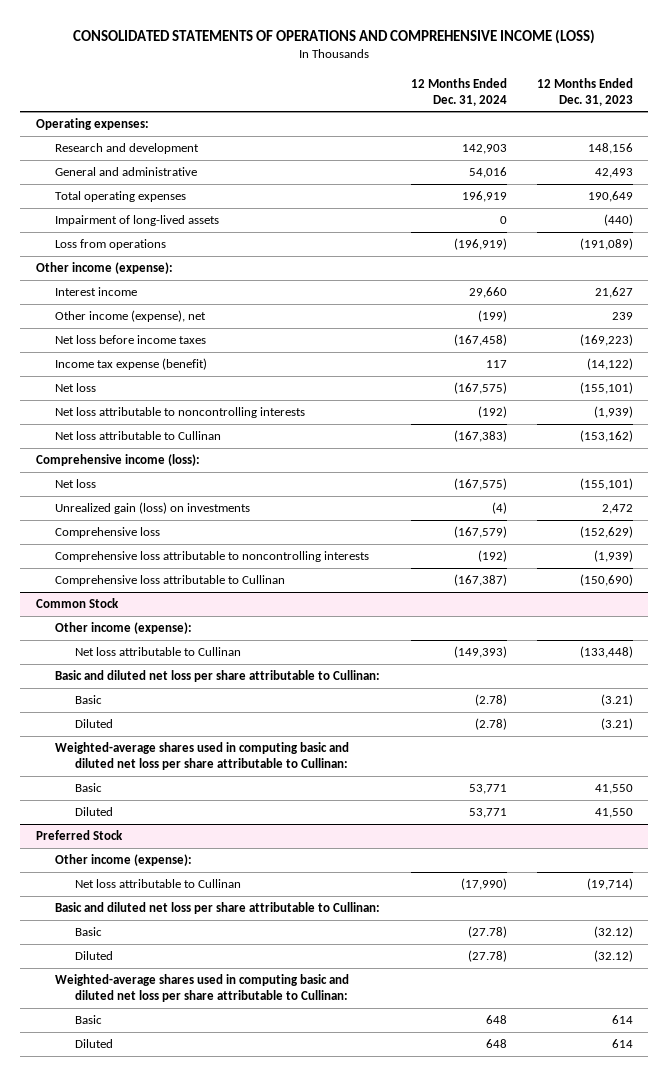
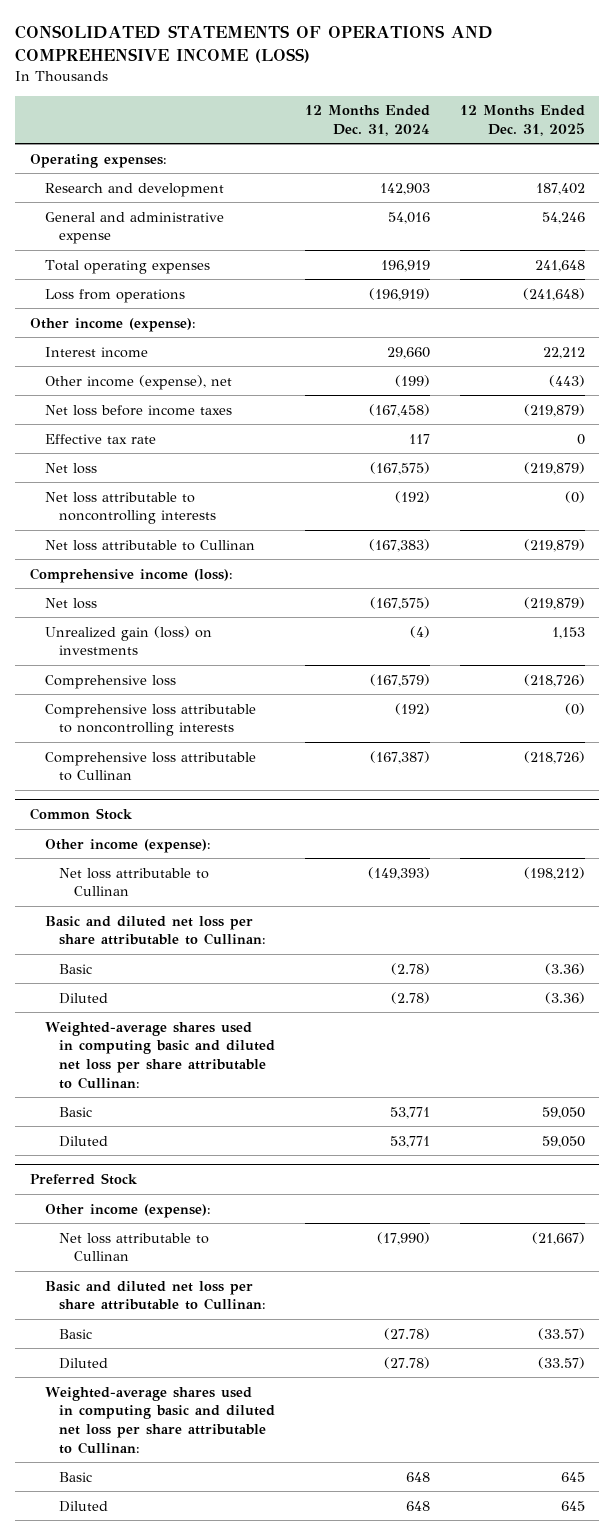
- | 12 Months Ended Dec. 31, 2024 | 12 Months Ended Dec. 31, 2023
+ | 12 Months Ended Dec. 31, 2024 | 12 Months Ended Dec. 31, 2025
- General and administrative | 54,016 | 42,493
+ General and administrative expense | 54,016 | 54,246
- Impairment of long-lived assets | 0 | (440)
- Income tax expense (benefit) | 117 | (14,122)
+ Effective tax rate | 117 | 0

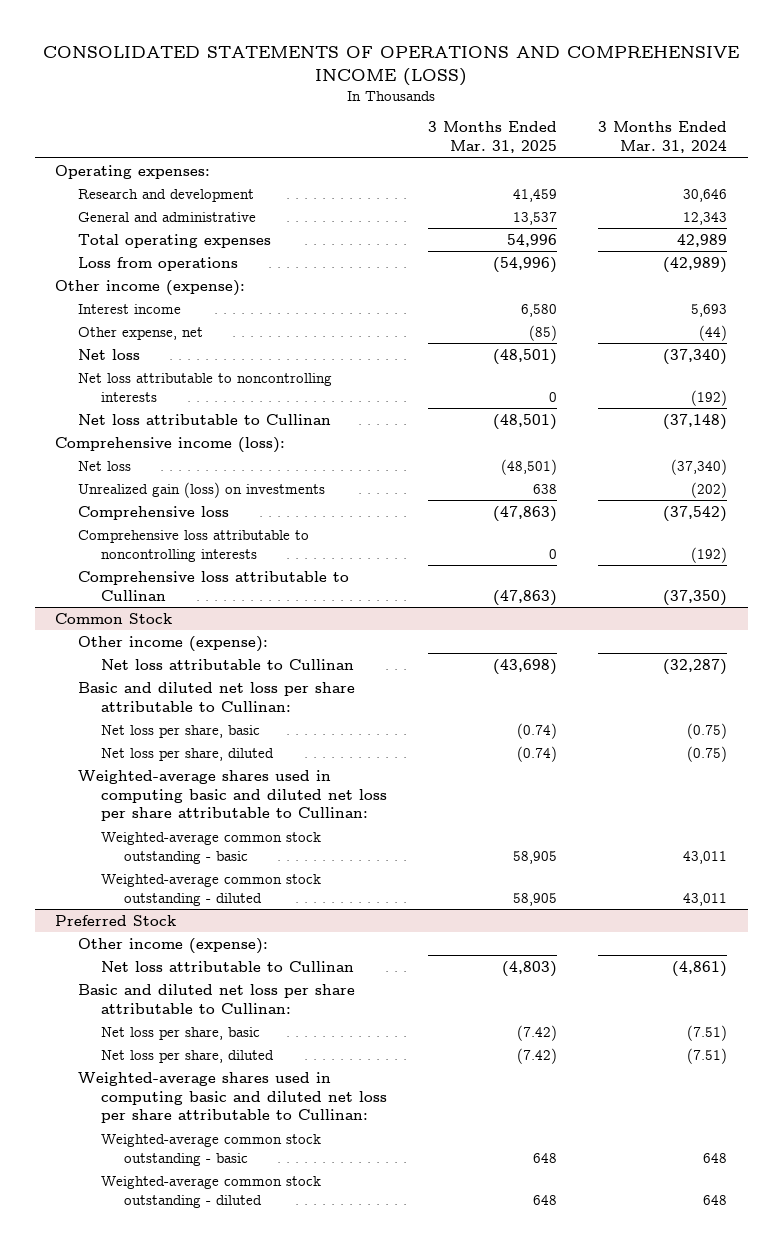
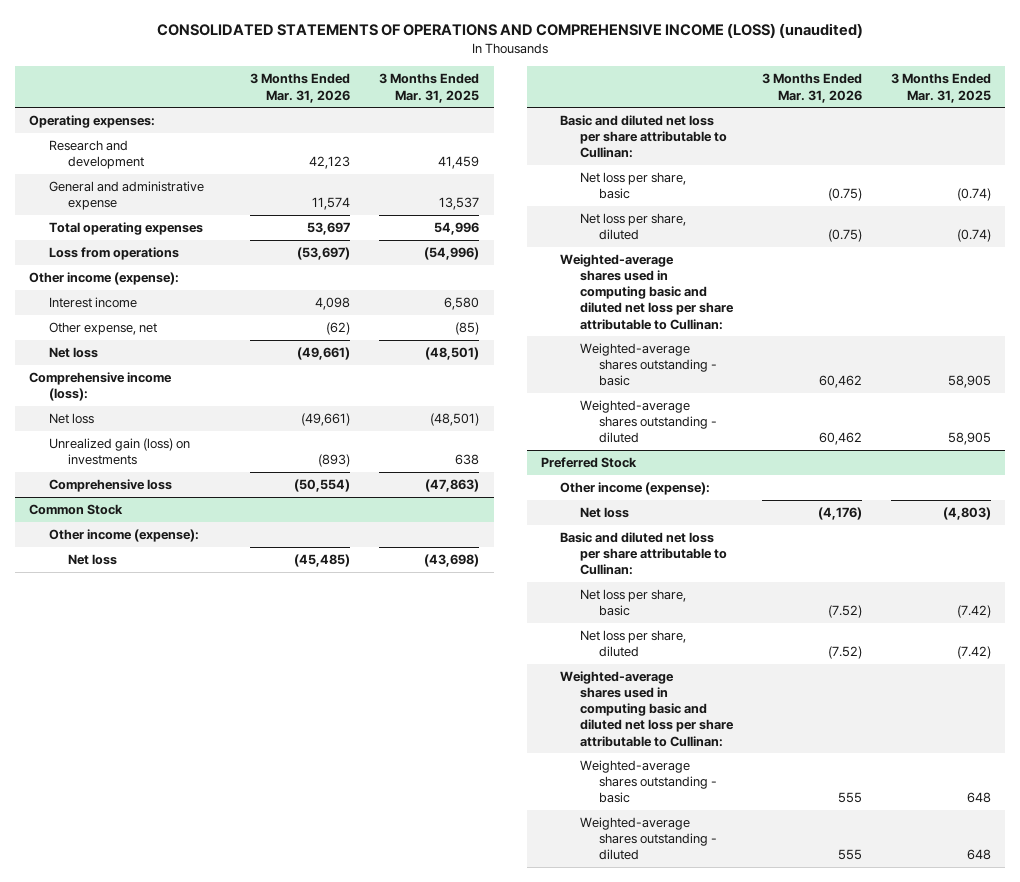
- CONSOLIDATED STATEMENTS OF OPERATIONS AND COMPREHENSIVE INCOME (LOSS)
+ CONSOLIDATED STATEMENTS OF OPERATIONS AND COMPREHENSIVE INCOME (LOSS) (unaudited)
- | 3 Months Ended Mar. 31, 2025 | 3 Months Ended Mar. 31, 2024
+ | 3 Months Ended Mar. 31, 2026 | 3 Months Ended Mar. 31, 2025
- General and administrative | 13,537 | 12,343
+ General and administrative expense | 11,574 | 13,537
- Net loss attributable to noncontrolling interests | 0 | (192)
- Net loss attributable to Cullinan | (48,501) | (37,148)
- Comprehensive loss attributable to noncontrolling interests | 0 | (192)
- Comprehensive loss attributable to Cullinan | (47,863) | (37,350)
@ Common Stock
- Net loss attributable to Cullinan | (43,698) | (32,287)
+ Net loss | (45,485) | (43,698)
- Weighted-average common stock outstanding - basic | 58,905 | 43,011
- Weighted-average common stock outstanding - diluted | 58,905 | 43,011
+ Weighted-average shares outstanding - basic | 60,462 | 58,905
+ Weighted-average shares outstanding - diluted | 60,462 | 58,905
@ Preferred Stock
- Net loss attributable to Cullinan | (4,803) | (4,861)
+ Net loss | (4,176) | (4,803)
- Weighted-average common stock outstanding - basic | 648 | 648
- Weighted-average common stock outstanding - diluted | 648 | 648
+ Weighted-average shares outstanding - basic | 555 | 648
+ Weighted-average shares outstanding - diluted | 555 | 648

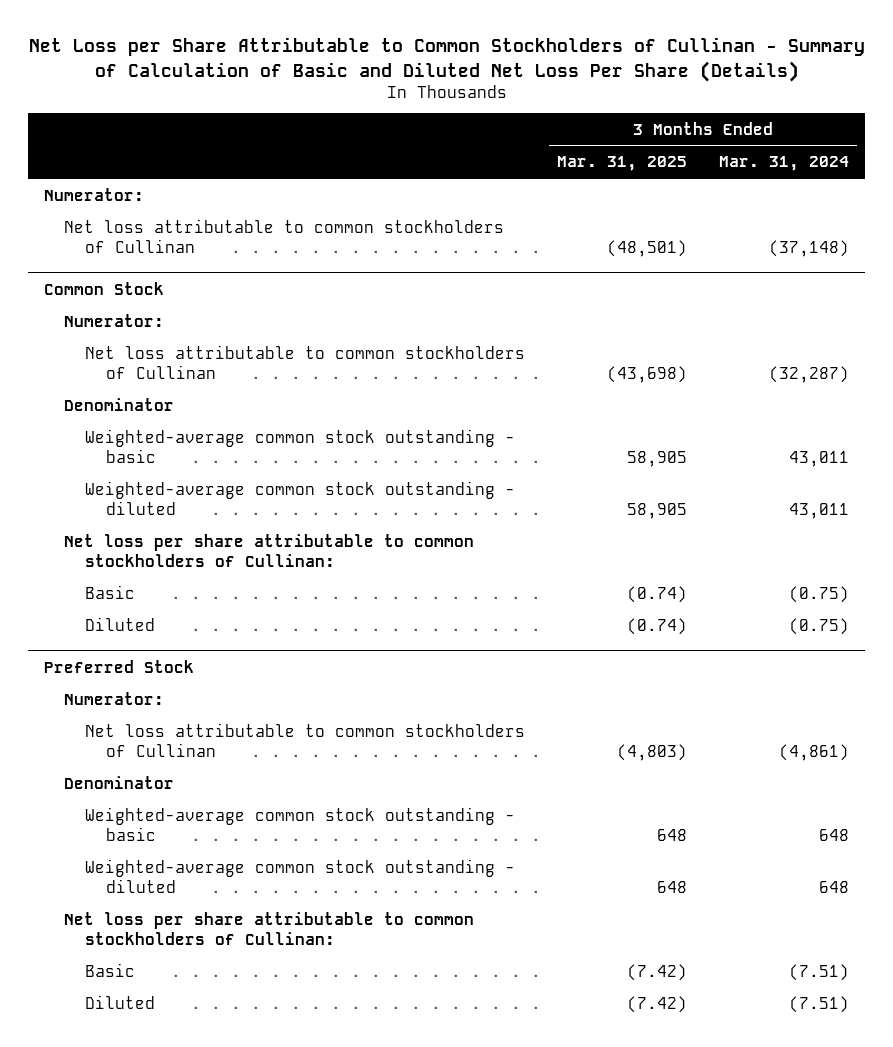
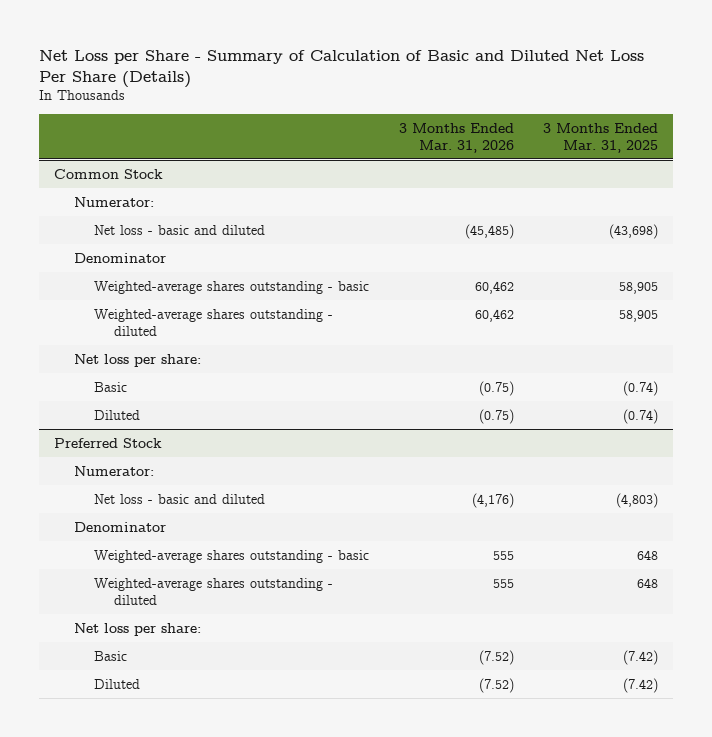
- Net Loss per Share Attributable to Common Stockholders of Cullinan - Summary of Calculation of Basic and Diluted Net Loss Per Share (Details)
+ Net Loss per Share - Summary of Calculation of Basic and Diluted Net Loss Per Share (Details)
- | 3 Months Ended Mar. 31, 2025 | 3 Months Ended Mar. 31, 2024
+ | 3 Months Ended Mar. 31, 2026 | 3 Months Ended Mar. 31, 2025
- Numerator:
- Net loss attributable to common stockholders of Cullinan | (48,501) | (37,148)
@ Common Stock
- Net loss attributable to common stockholders of Cullinan | (43,698) | (32,287)
+ Net loss - basic and diluted | (45,485) | (43,698)
- Weighted-average common stock outstanding - basic | 58,905 | 43,011
- Weighted-average common stock outstanding - diluted | 58,905 | 43,011
- Net loss per share attributable to common stockholders of Cullinan:
+ Weighted-average shares outstanding - basic | 60,462 | 58,905
+ Weighted-average shares outstanding - diluted | 60,462 | 58,905
+ Net loss per share:
@ Preferred Stock
- Net loss attributable to common stockholders of Cullinan | (4,803) | (4,861)
+ Net loss - basic and diluted | (4,176) | (4,803)
- Weighted-average common stock outstanding - basic | 648 | 648
- Weighted-average common stock outstanding - diluted | 648 | 648
- Net loss per share attributable to common stockholders of Cullinan:
+ Weighted-average shares outstanding - basic | 555 | 648
+ Weighted-average shares outstanding - diluted | 555 | 648
+ Net loss per share:

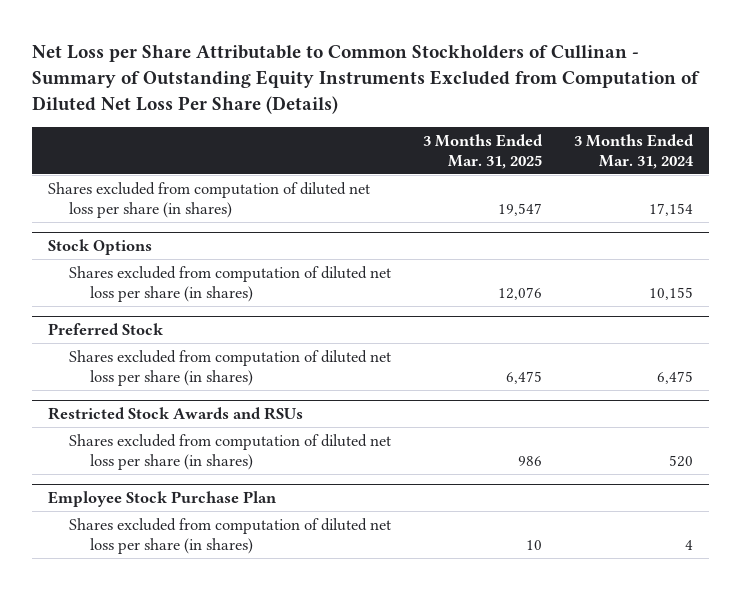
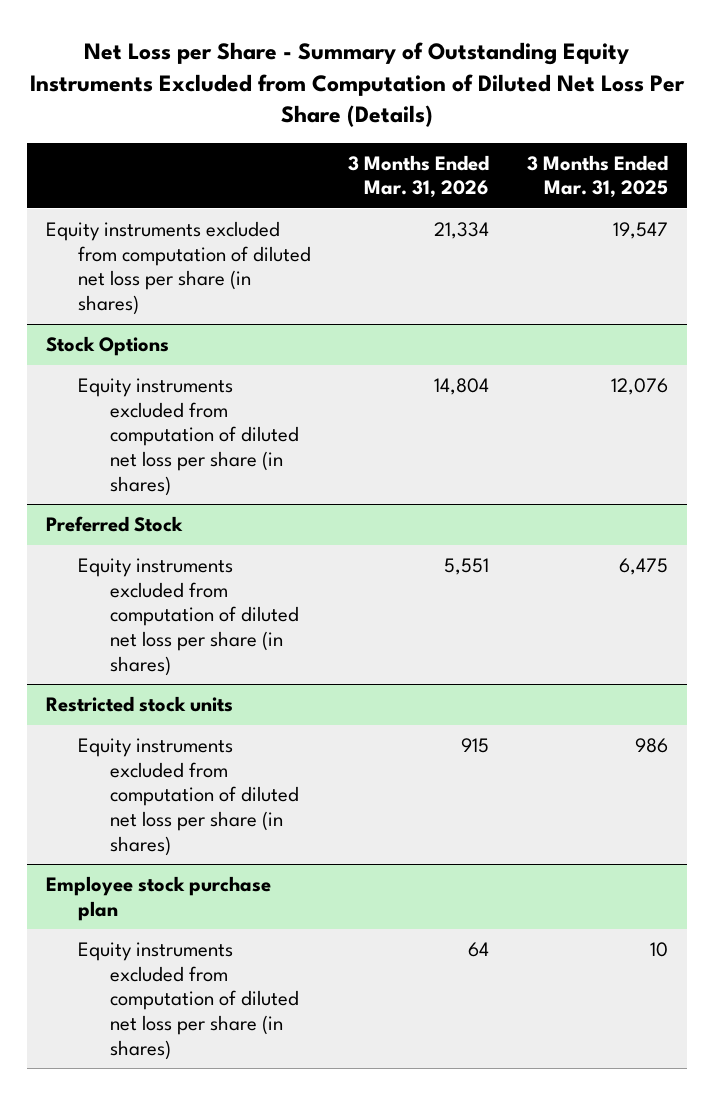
- Net Loss per Share Attributable to Common Stockholders of Cullinan - Summary of Outstanding Equity Instruments Excluded from Computation of Diluted Net Loss Per Share (Details)
+ Net Loss per Share - Summary of Outstanding Equity Instruments Excluded from Computation of Diluted Net Loss Per Share (Details)
- | 3 Months Ended Mar. 31, 2025 | 3 Months Ended Mar. 31, 2024
+ | 3 Months Ended Mar. 31, 2026 | 3 Months Ended Mar. 31, 2025
- Shares excluded from computation of diluted net loss per share (in shares) | 19,547 | 17,154
+ Equity instruments excluded from computation of diluted net loss per share (in shares) | 21,334 | 19,547
@ Stock Options
- Shares excluded from computation of diluted net loss per share (in shares) | 12,076 | 10,155
+ Equity instruments excluded from computation of diluted net loss per share (in shares) | 14,804 | 12,076
@ Preferred Stock
- Shares excluded from computation of diluted net loss per share (in shares) | 6,475 | 6,475
- Restricted Stock Awards and RSUs
- Shares excluded from computation of diluted net loss per share (in shares) | 986 | 520
- Employee Stock Purchase Plan
- Shares excluded from computation of diluted net loss per share (in shares) | 10 | 4
@ Preferred Stock
+ Equity instruments excluded from computation of diluted net loss per share (in shares) | 5,551 | 6,475
+ Restricted stock units
+ Equity instruments excluded from computation of diluted net loss per share (in shares) | 915 | 986
+ Employee stock purchase plan
+ Equity instruments excluded from computation of diluted net loss per share (in shares) | 64 | 10

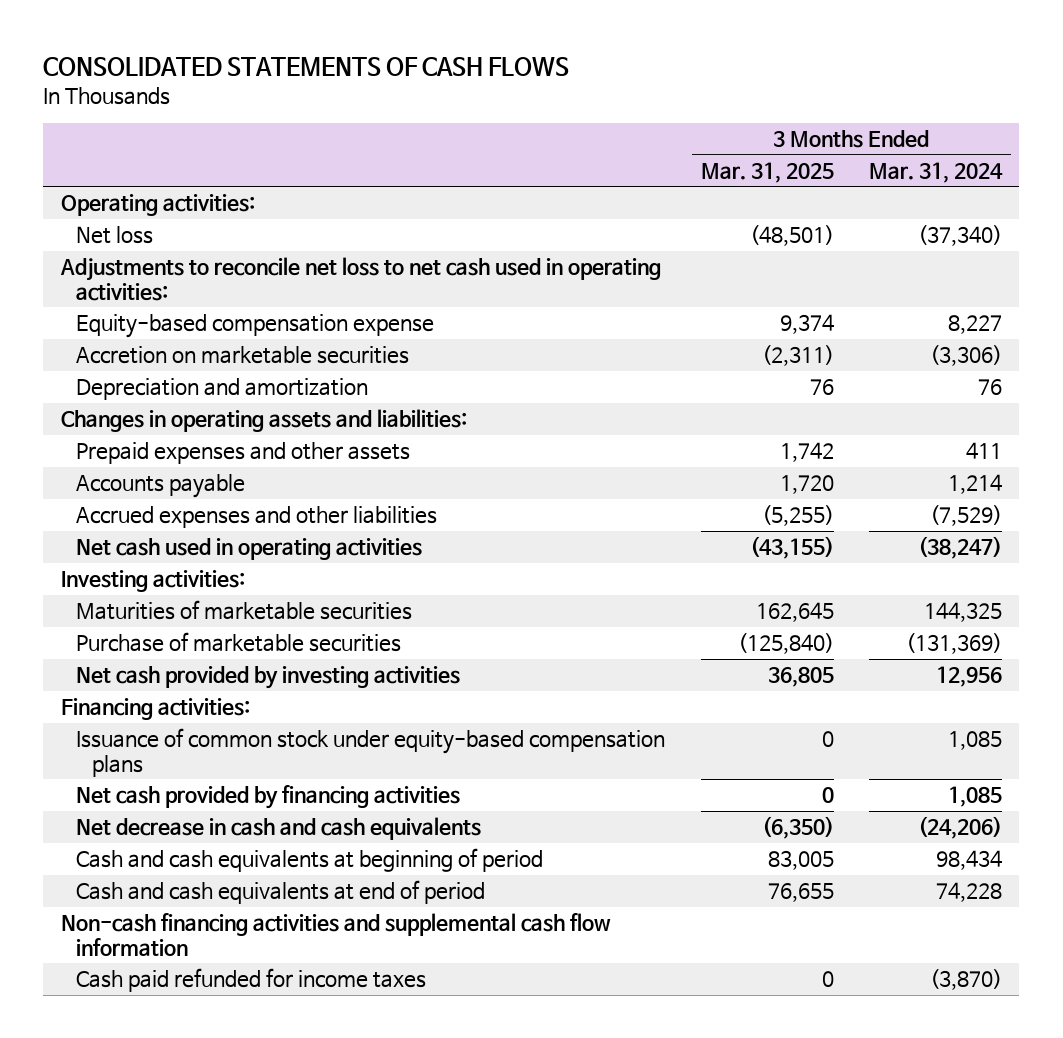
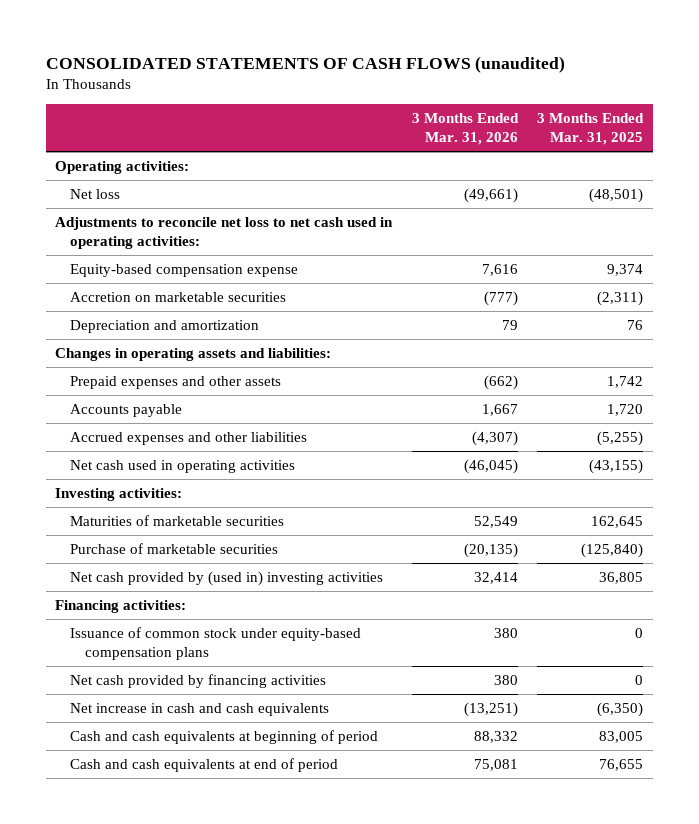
- CONSOLIDATED STATEMENTS OF CASH FLOWS
+ CONSOLIDATED STATEMENTS OF CASH FLOWS (unaudited)
- | 3 Months Ended Mar. 31, 2025 | 3 Months Ended Mar. 31, 2024
+ | 3 Months Ended Mar. 31, 2026 | 3 Months Ended Mar. 31, 2025
- Net cash provided by investing activities | 36,805 | 12,956
+ Net cash provided by (used in) investing activities | 32,414 | 36,805
- Net decrease in cash and cash equivalents | (6,350) | (24,206)
+ Net increase in cash and cash equivalents | (13,251) | (6,350)
- Non-cash financing activities and supplemental cash flow information
- Cash paid refunded for income taxes | 0 | (3,870)

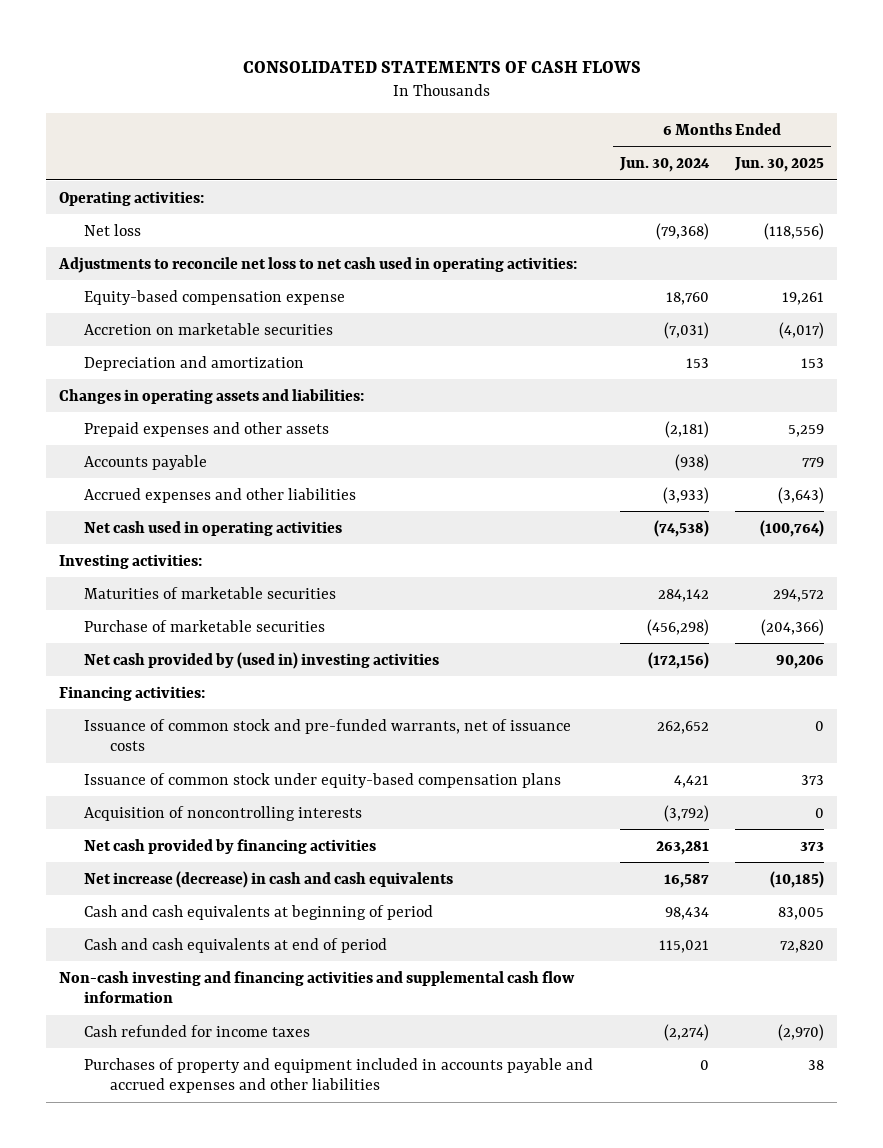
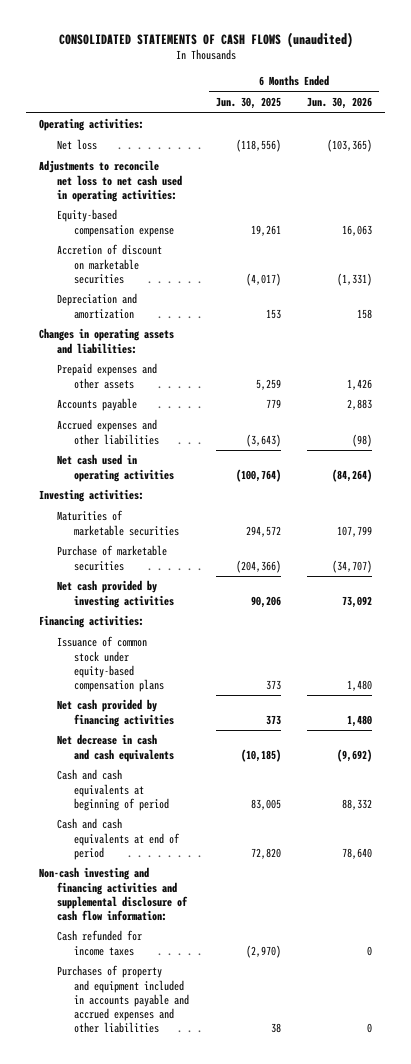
- CONSOLIDATED STATEMENTS OF CASH FLOWS
+ CONSOLIDATED STATEMENTS OF CASH FLOWS (unaudited)
- | 6 Months Ended Jun. 30, 2024 | 6 Months Ended Jun. 30, 2025
+ | 6 Months Ended Jun. 30, 2025 | 6 Months Ended Jun. 30, 2026
- Accretion on marketable securities | (7,031) | (4,017)
+ Accretion of discount on marketable securities | (4,017) | (1,331)
- Net cash provided by (used in) investing activities | (172,156) | 90,206
+ Net cash provided by investing activities | 90,206 | 73,092
- Issuance of common stock and pre-funded warrants, net of issuance costs | 262,652 | 0
- Acquisition of noncontrolling interests | (3,792) | 0
- Net increase (decrease) in cash and cash equivalents | 16,587 | (10,185)
+ Net decrease in cash and cash equivalents | (10,185) | (9,692)
- Non-cash investing and financing activities and supplemental cash flow information
+ Non-cash investing and financing activities and supplemental disclosure of cash flow information:

